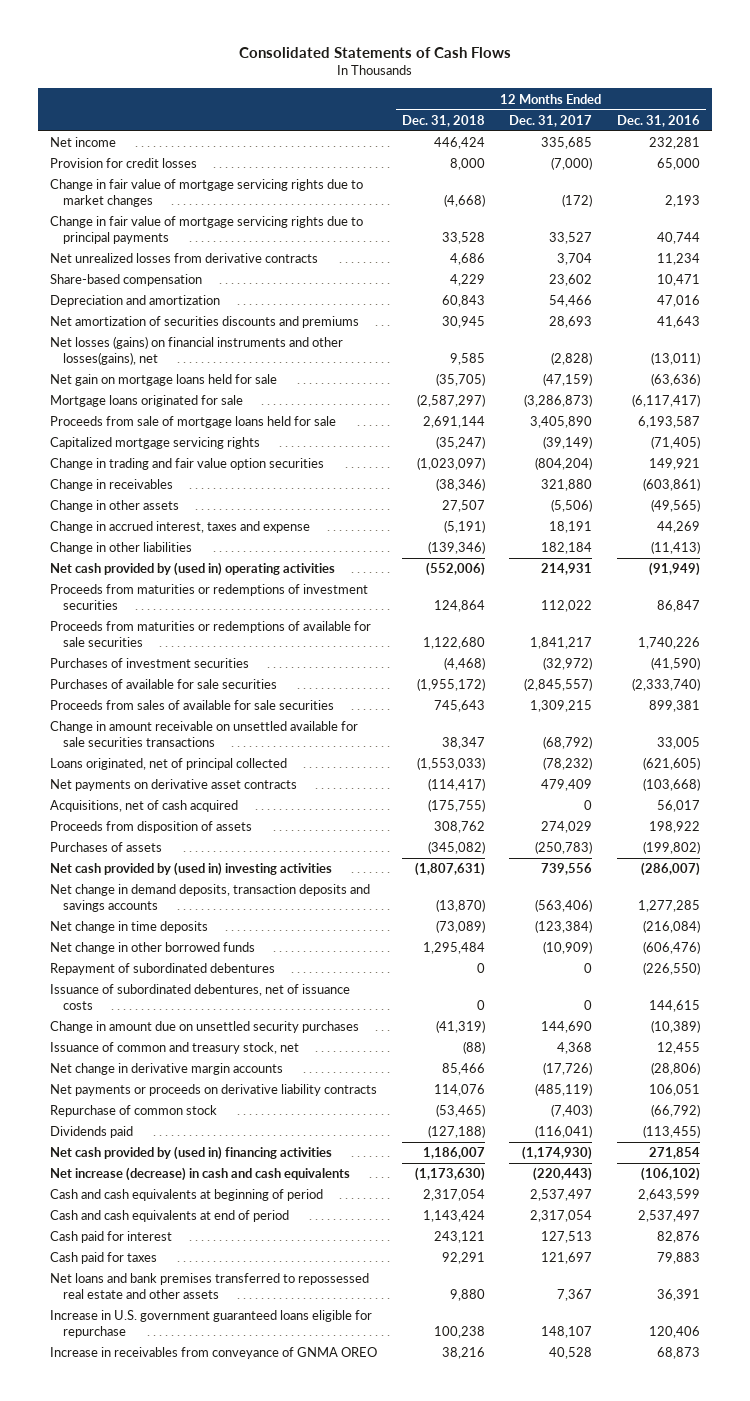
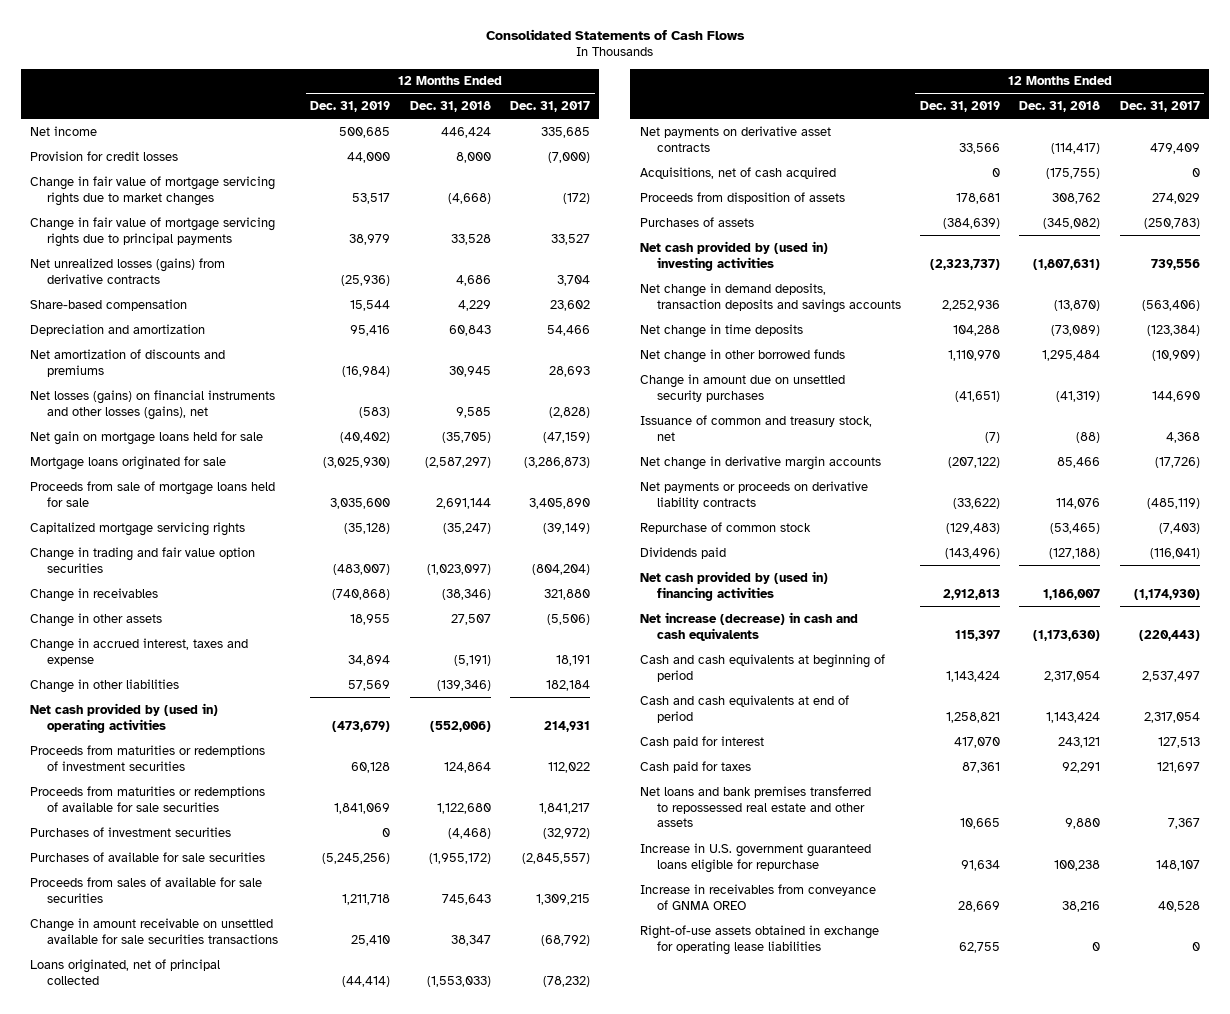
- | 12 Months Ended Dec. 31, 2018 | 12 Months Ended Dec. 31, 2017 | 12 Months Ended Dec. 31, 2016
+ | 12 Months Ended Dec. 31, 2019 | 12 Months Ended Dec. 31, 2018 | 12 Months Ended Dec. 31, 2017
- Net unrealized losses from derivative contracts | 4,686 | 3,704 | 11,234
+ Net unrealized losses (gains) from derivative contracts | (25,936) | 4,686 | 3,704
- Net amortization of securities discounts and premiums | 30,945 | 28,693 | 41,643
- Net losses (gains) on financial instruments and other losses(gains), net | 9,585 | (2,828) | (13,011)
+ Net amortization of discounts and premiums | (16,984) | 30,945 | 28,693
+ Net losses (gains) on financial instruments and other losses (gains), net | (583) | 9,585 | (2,828)
- Repayment of subordinated debentures | 0 | 0 | (226,550)
- Issuance of subordinated debentures, net of issuance costs | 0 | 0 | 144,615
+ Right-of-use assets obtained in exchange for operating lease liabilities | 62,755 | 0 | 0

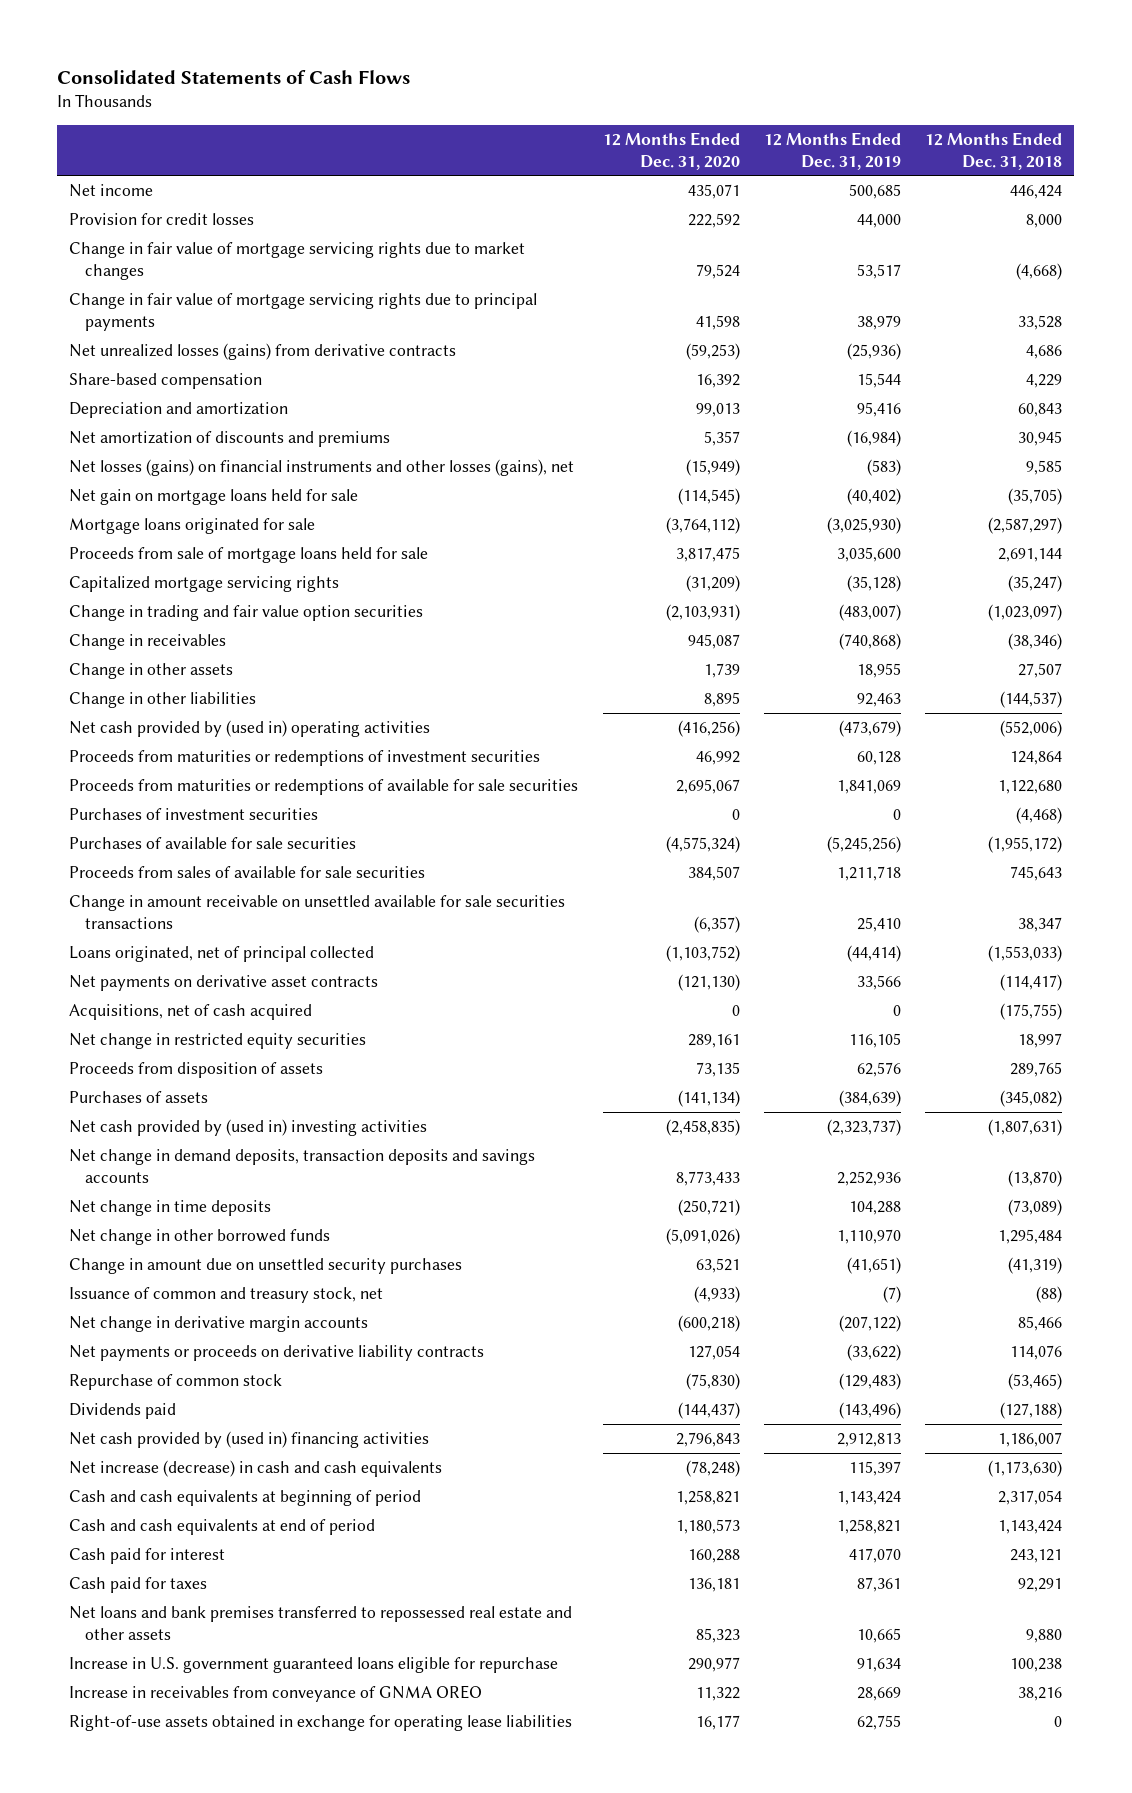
- | 12 Months Ended Dec. 31, 2019 | 12 Months Ended Dec. 31, 2018 | 12 Months Ended Dec. 31, 2017
+ | 12 Months Ended Dec. 31, 2020 | 12 Months Ended Dec. 31, 2019 | 12 Months Ended Dec. 31, 2018
- Change in accrued interest, taxes and expense | 34,894 | (5,191) | 18,191
- Change in other liabilities | 57,569 | (139,346) | 182,184
+ Change in other liabilities | 8,895 | 92,463 | (144,537)
- Proceeds from disposition of assets | 178,681 | 308,762 | 274,029
+ Net change in restricted equity securities | 289,161 | 116,105 | 18,997
+ Proceeds from disposition of assets | 73,135 | 62,576 | 289,765

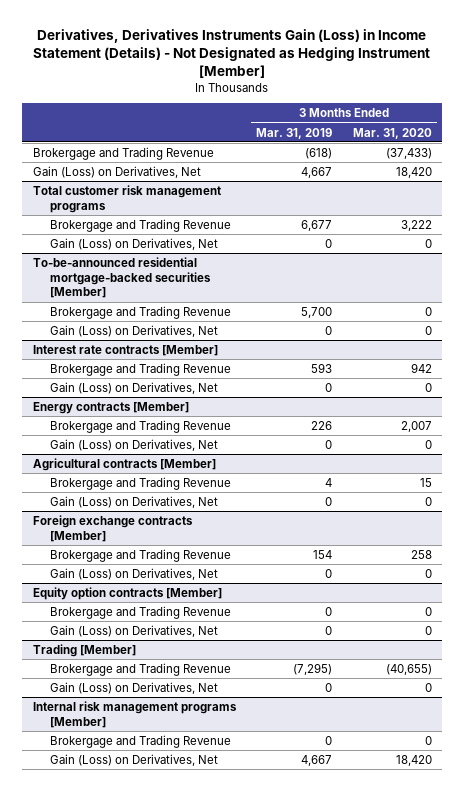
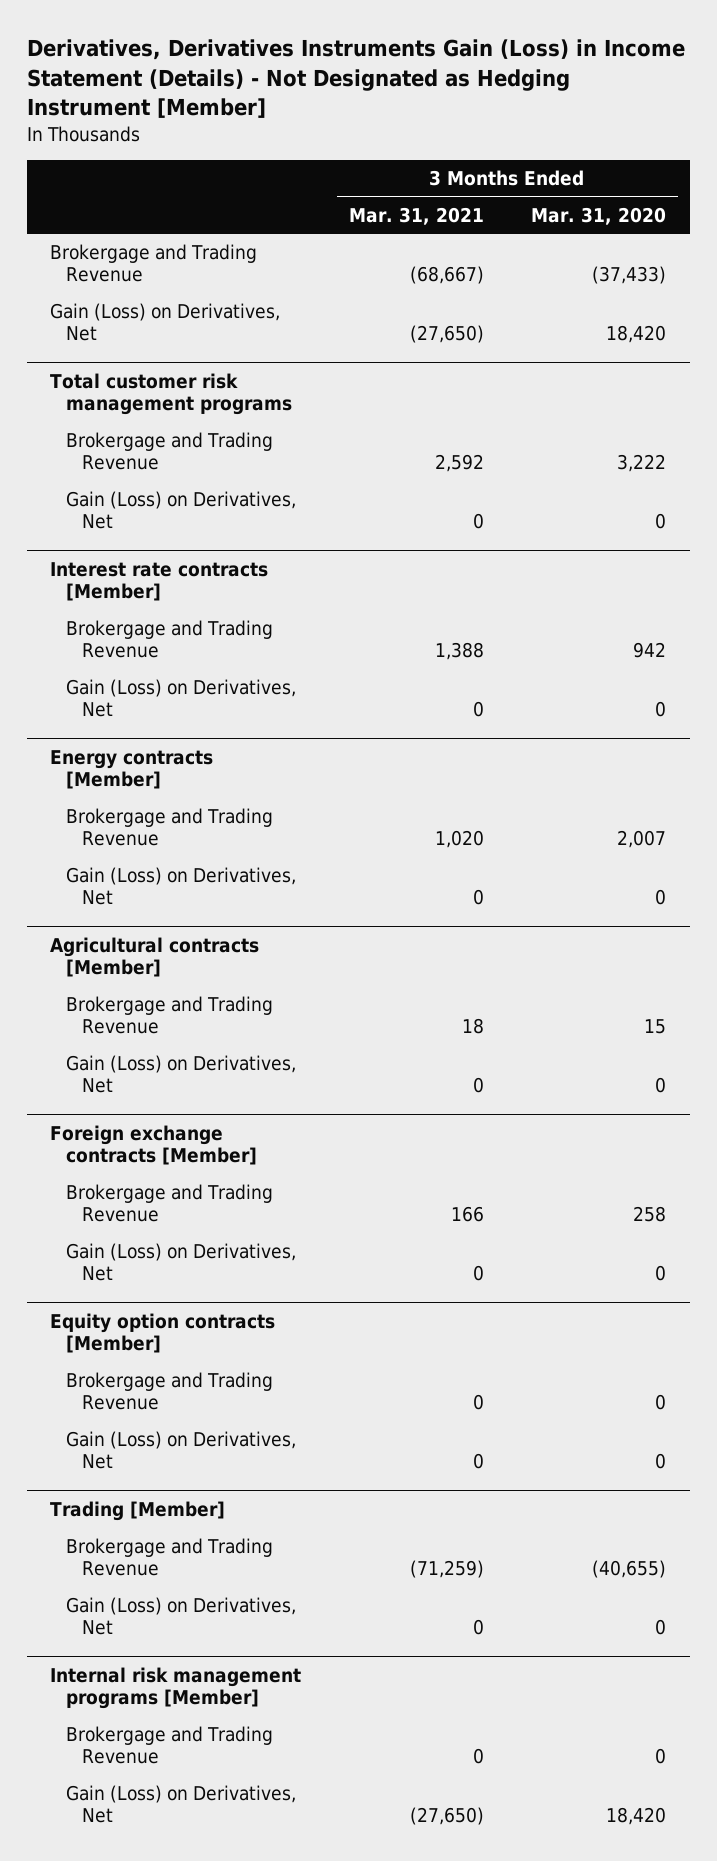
- | 3 Months Ended Mar. 31, 2019 | 3 Months Ended Mar. 31, 2020
+ | 3 Months Ended Mar. 31, 2021 | 3 Months Ended Mar. 31, 2020
- To-be-announced residential mortgage-backed securities [Member]
- Brokergage and Trading Revenue | 5,700 | 0
- Gain (Loss) on Derivatives, Net | 0 | 0

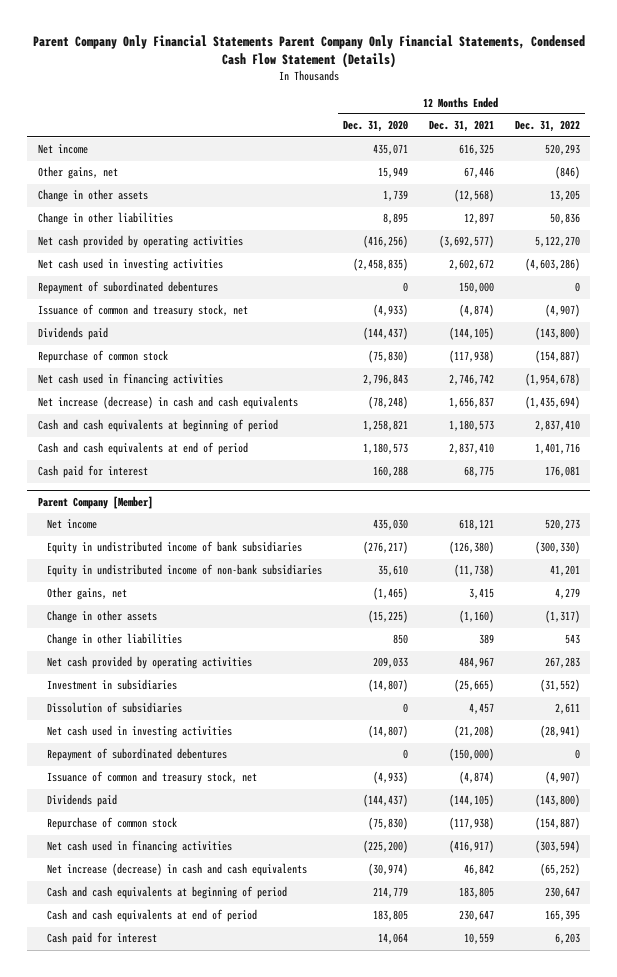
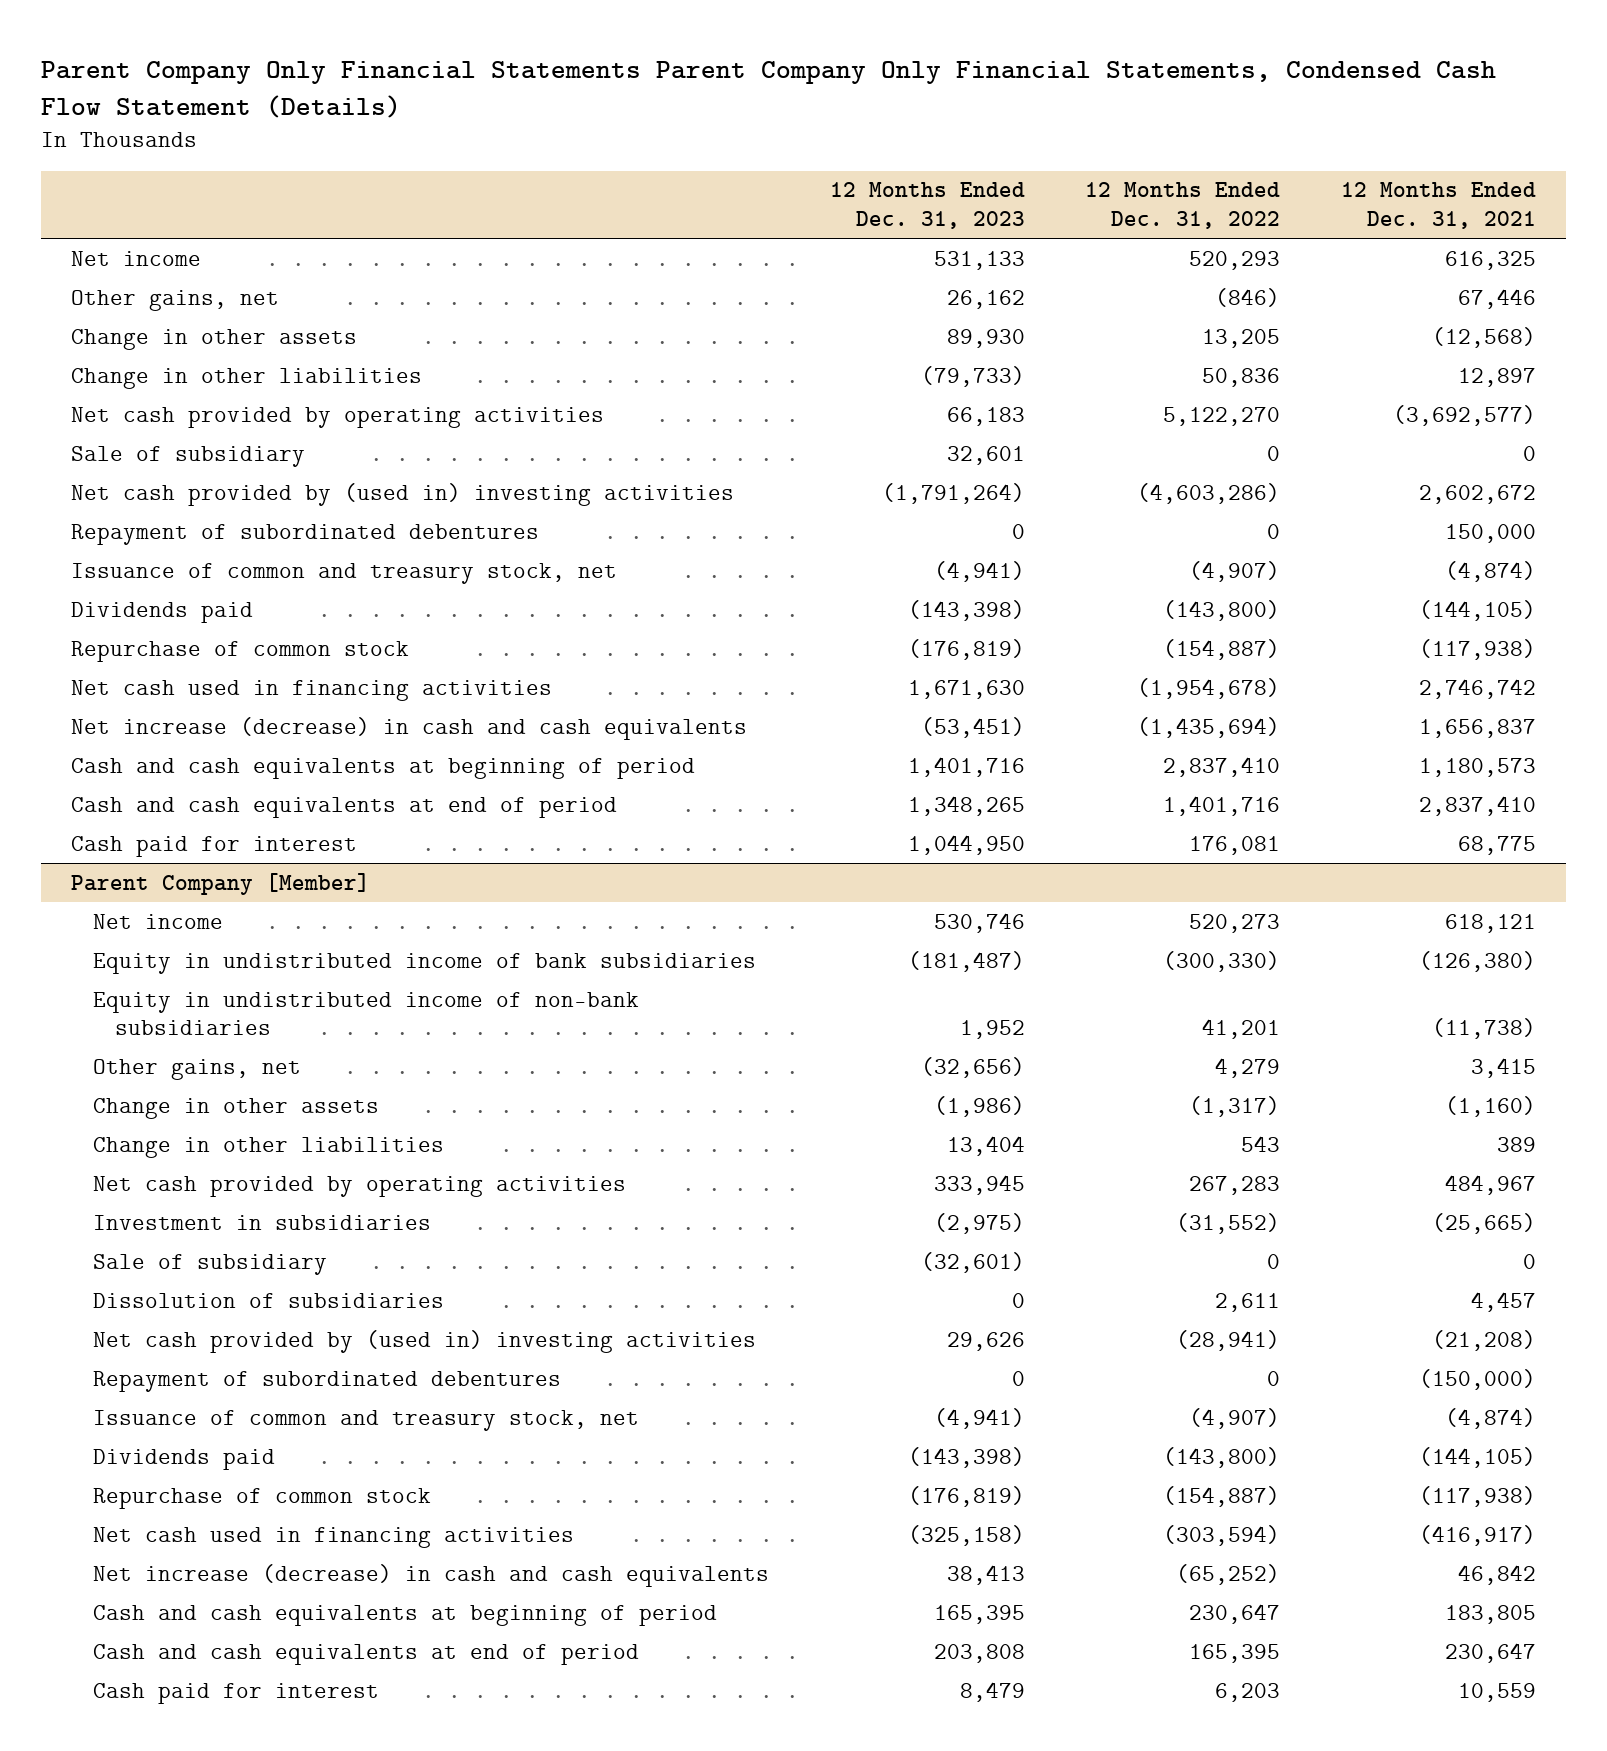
- | 12 Months Ended Dec. 31, 2020 | 12 Months Ended Dec. 31, 2021 | 12 Months Ended Dec. 31, 2022
+ | 12 Months Ended Dec. 31, 2023 | 12 Months Ended Dec. 31, 2022 | 12 Months Ended Dec. 31, 2021
- Net cash used in investing activities | (2,458,835) | 2,602,672 | (4,603,286)
+ Sale of subsidiary | 32,601 | 0 | 0
+ Net cash provided by (used in) investing activities | (1,791,264) | (4,603,286) | 2,602,672
@ Parent Company [Member]
+ Sale of subsidiary | (32,601) | 0 | 0
- Net cash used in investing activities | (14,807) | (21,208) | (28,941)
+ Net cash provided by (used in) investing activities | 29,626 | (28,941) | (21,208)

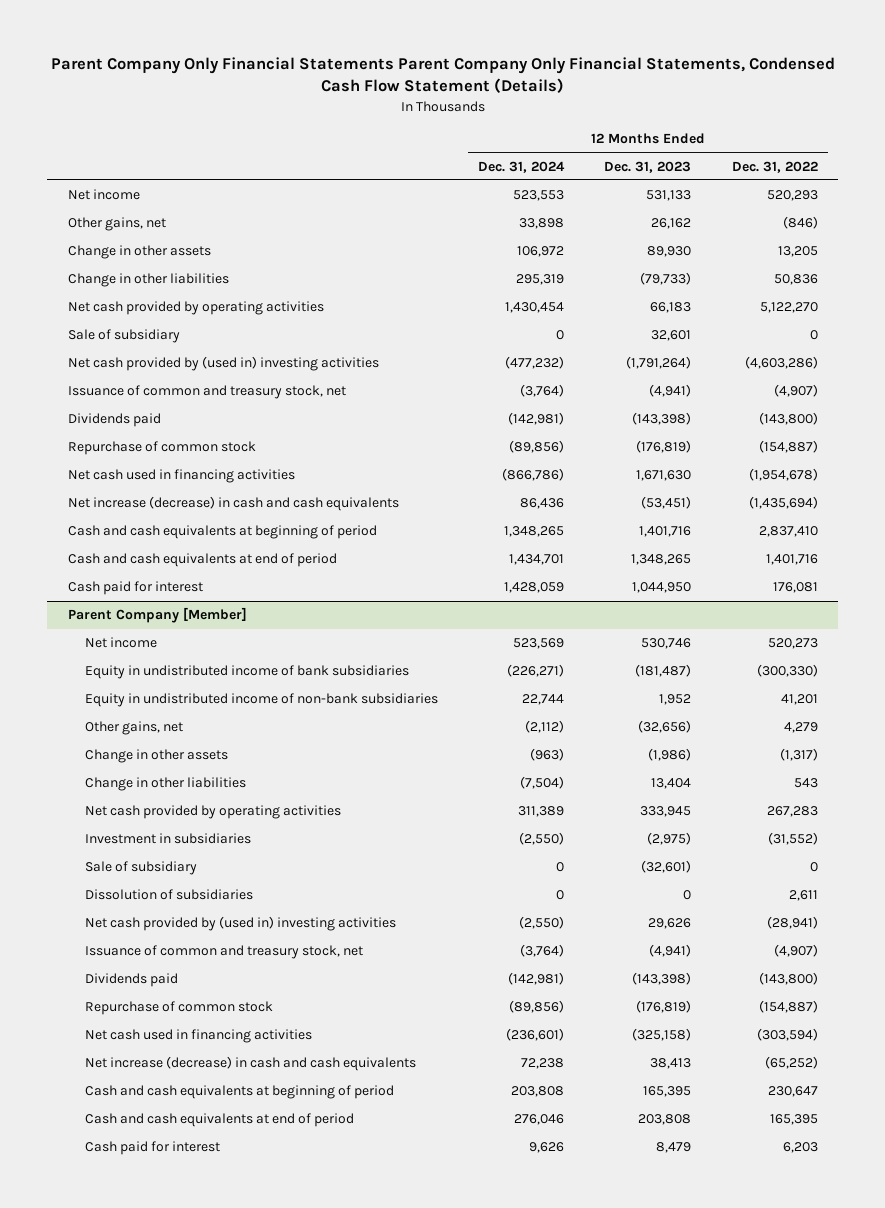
- | 12 Months Ended Dec. 31, 2023 | 12 Months Ended Dec. 31, 2022 | 12 Months Ended Dec. 31, 2021
+ | 12 Months Ended Dec. 31, 2024 | 12 Months Ended Dec. 31, 2023 | 12 Months Ended Dec. 31, 2022
- Repayment of subordinated debentures | 0 | 0 | 150,000
@ Parent Company [Member]
- Repayment of subordinated debentures | 0 | 0 | (150,000)

